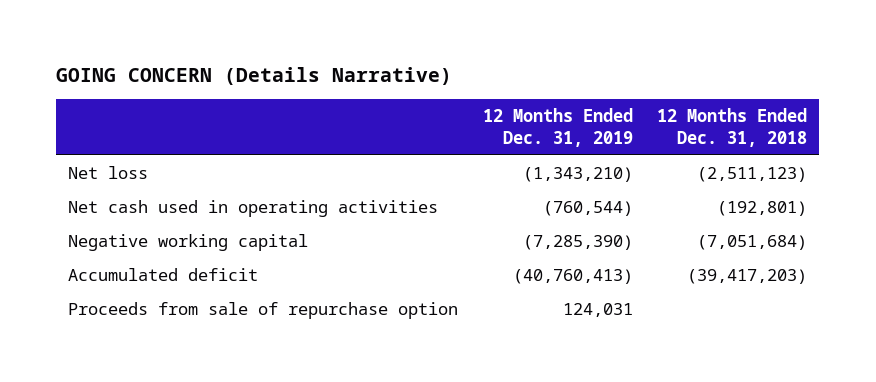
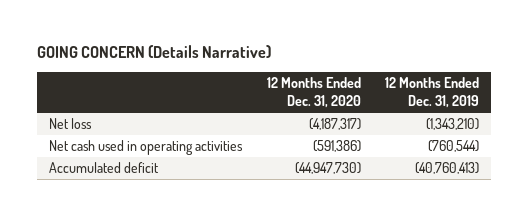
- | 12 Months Ended Dec. 31, 2019 | 12 Months Ended Dec. 31, 2018
+ | 12 Months Ended Dec. 31, 2020 | 12 Months Ended Dec. 31, 2019
- Negative working capital | (7,285,390) | (7,051,684)
- Proceeds from sale of repurchase option | 124,031 |

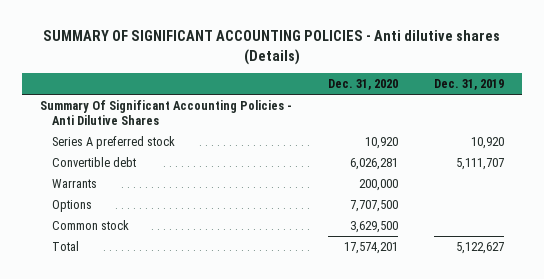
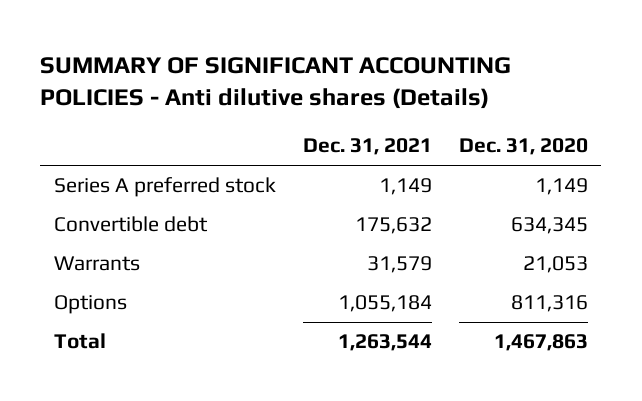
- | Dec. 31, 2020 | Dec. 31, 2019
+ | Dec. 31, 2021 | Dec. 31, 2020
- Summary Of Significant Accounting Policies - Anti Dilutive Shares
- Series A preferred stock | 10,920 | 10,920
- Convertible debt | 6,026,281 | 5,111,707
- Warrants | 200,000 |
- Options | 7,707,500 |
- Common stock | 3,629,500 |
- Total | 17,574,201 | 5,122,627
+ Series A preferred stock | 1,149 | 1,149
+ Convertible debt | 175,632 | 634,345
+ Warrants | 31,579 | 21,053
+ Options | 1,055,184 | 811,316
+ Total | 1,263,544 | 1,467,863

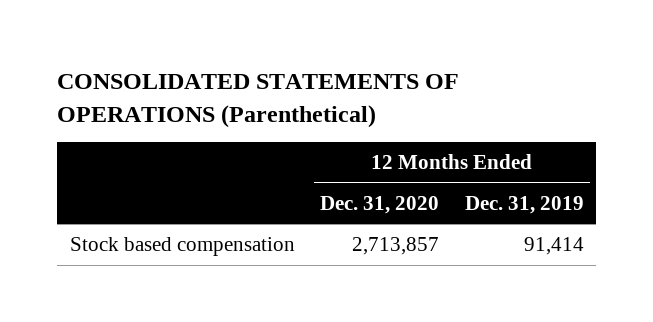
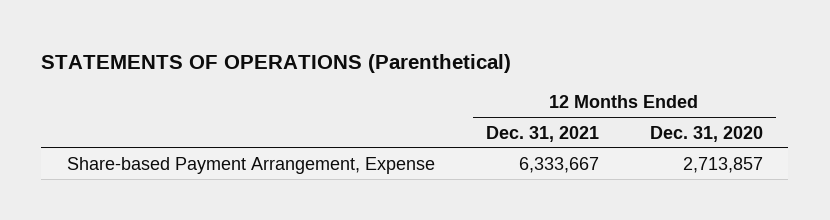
- CONSOLIDATED STATEMENTS OF OPERATIONS (Parenthetical)
+ STATEMENTS OF OPERATIONS (Parenthetical)
- | 12 Months Ended Dec. 31, 2020 | 12 Months Ended Dec. 31, 2019
+ | 12 Months Ended Dec. 31, 2021 | 12 Months Ended Dec. 31, 2020
- Stock based compensation | 2,713,857 | 91,414
+ Share-based Payment Arrangement, Expense | 6,333,667 | 2,713,857

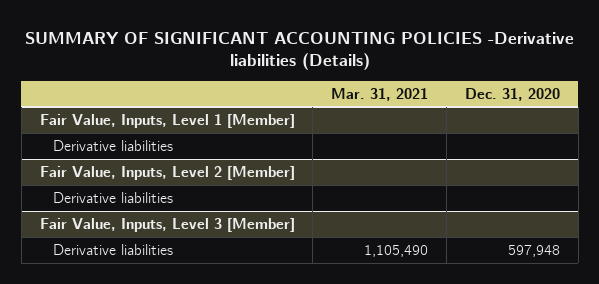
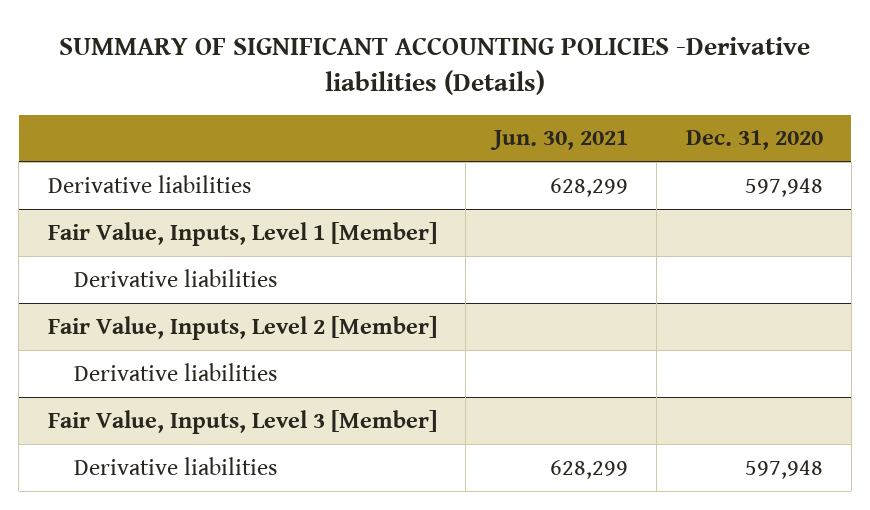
- | Mar. 31, 2021 | Dec. 31, 2020
+ | Jun. 30, 2021 | Dec. 31, 2020
+ Derivative liabilities | 628,299 | 597,948

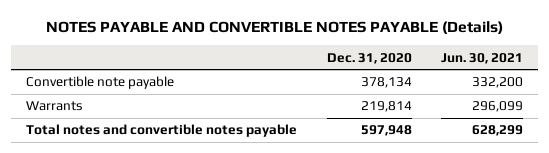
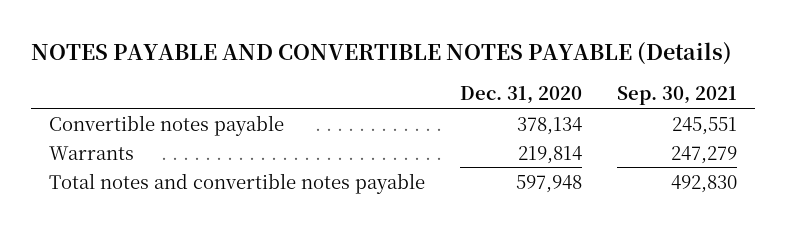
- | Dec. 31, 2020 | Jun. 30, 2021
+ | Dec. 31, 2020 | Sep. 30, 2021
- Convertible note payable | 378,134 | 332,200
+ Convertible notes payable | 378,134 | 245,551

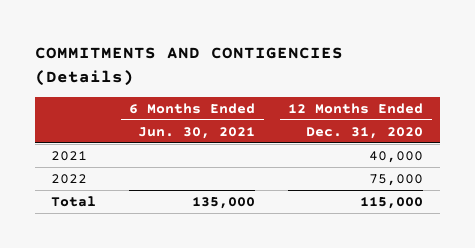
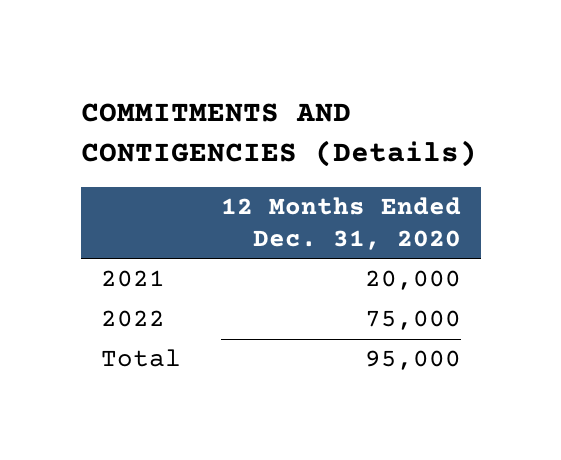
- | 6 Months Ended Jun. 30, 2021 | 12 Months Ended Dec. 31, 2020
+ | 12 Months Ended Dec. 31, 2020
- 2021 | | 40,000
+ 2021 | 20,000
- Total | 135,000 | 115,000
+ Total | 95,000

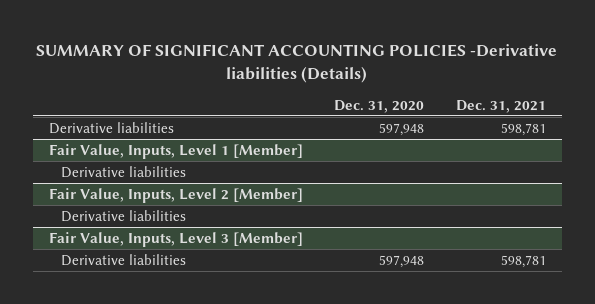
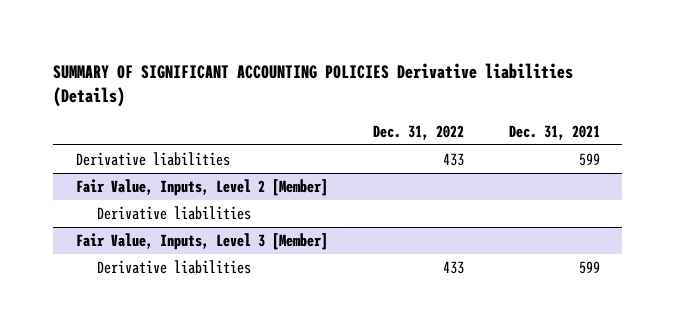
- SUMMARY OF SIGNIFICANT ACCOUNTING POLICIES -Derivative liabilities (Details)
+ SUMMARY OF SIGNIFICANT ACCOUNTING POLICIES Derivative liabilities (Details)
- | Dec. 31, 2020 | Dec. 31, 2021
+ | Dec. 31, 2022 | Dec. 31, 2021
- Derivative liabilities | 597,948 | 598,781
- Fair Value, Inputs, Level 1 [Member]
- Derivative liabilities
+ Derivative liabilities | 433 | 599
@ Fair Value, Inputs, Level 3 [Member]
- Derivative liabilities | 597,948 | 598,781
+ Derivative liabilities | 433 | 599

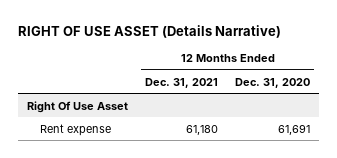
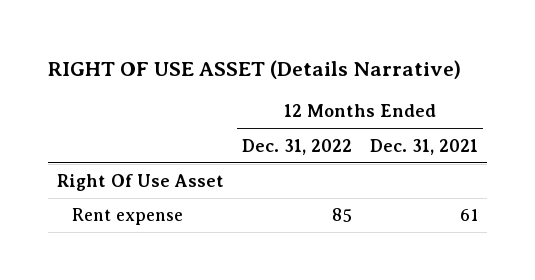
- | 12 Months Ended Dec. 31, 2021 | 12 Months Ended Dec. 31, 2020
+ | 12 Months Ended Dec. 31, 2022 | 12 Months Ended Dec. 31, 2021
- Rent expense | 61,180 | 61,691
+ Rent expense | 85 | 61

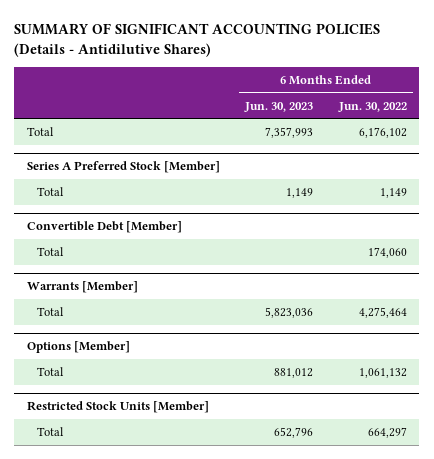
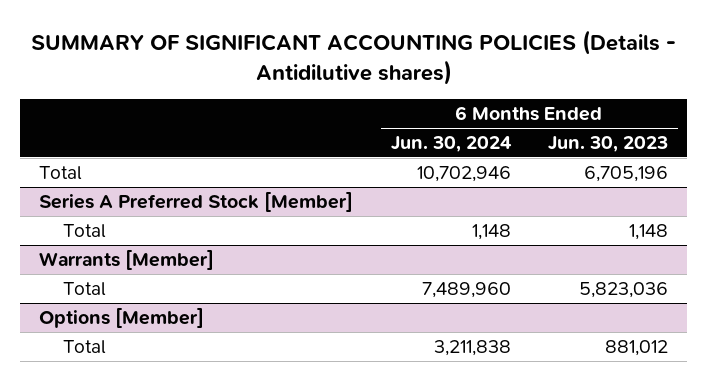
- SUMMARY OF SIGNIFICANT ACCOUNTING POLICIES (Details - Antidilutive Shares)
+ SUMMARY OF SIGNIFICANT ACCOUNTING POLICIES (Details - Antidilutive shares)
- | 6 Months Ended Jun. 30, 2023 | 6 Months Ended Jun. 30, 2022
+ | 6 Months Ended Jun. 30, 2024 | 6 Months Ended Jun. 30, 2023
- Total | 7,357,993 | 6,176,102
+ Total | 10,702,946 | 6,705,196
@ Series A Preferred Stock [Member]
- Total | 1,149 | 1,149
- Convertible Debt [Member]
- Total | | 174,060
@ Series A Preferred Stock [Member]
+ Total | 1,148 | 1,148
- Restricted Stock Units [Member]
- Total | 652,796 | 664,297

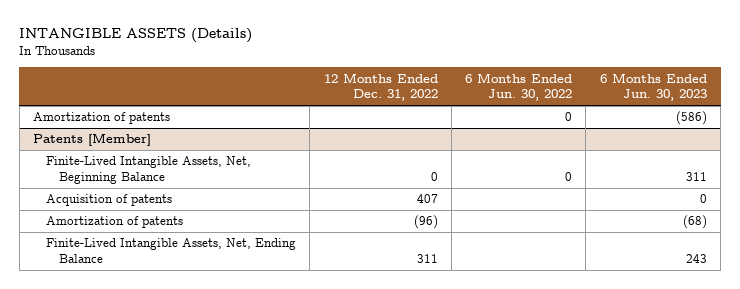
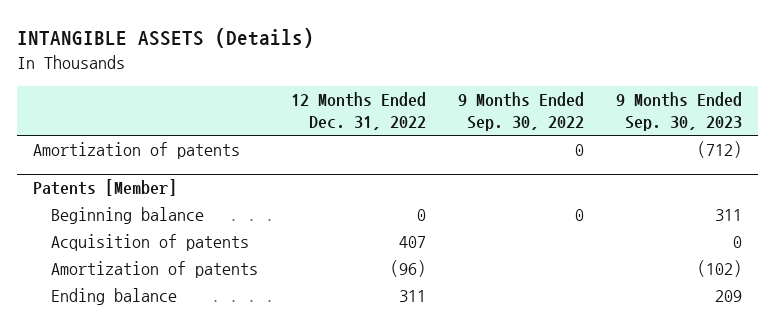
- | 12 Months Ended Dec. 31, 2022 | 6 Months Ended Jun. 30, 2022 | 6 Months Ended Jun. 30, 2023
+ | 12 Months Ended Dec. 31, 2022 | 9 Months Ended Sep. 30, 2022 | 9 Months Ended Sep. 30, 2023
@ Patents [Member]
- Finite-Lived Intangible Assets, Net, Beginning Balance | 0 | 0 | 311
+ Beginning balance | 0 | 0 | 311
- Finite-Lived Intangible Assets, Net, Ending Balance | 311 | | 243
+ Ending balance | 311 | | 209

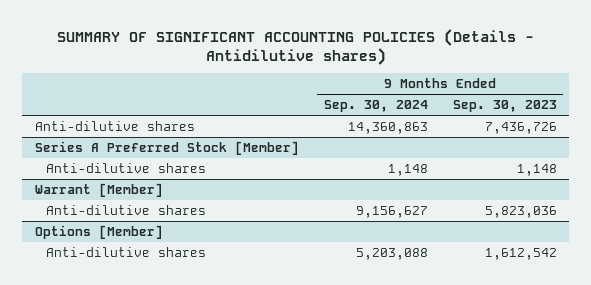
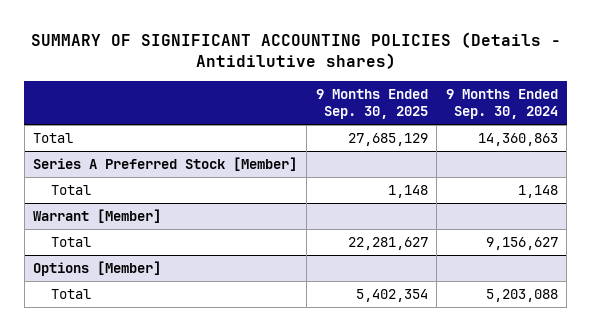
- | 9 Months Ended Sep. 30, 2024 | 9 Months Ended Sep. 30, 2023
+ | 9 Months Ended Sep. 30, 2025 | 9 Months Ended Sep. 30, 2024
- Anti-dilutive shares | 14,360,863 | 7,436,726
+ Total | 27,685,129 | 14,360,863
@ Series A Preferred Stock [Member]
- Anti-dilutive shares | 1,148 | 1,148
+ Total | 1,148 | 1,148
@ Warrant [Member]
- Anti-dilutive shares | 9,156,627 | 5,823,036
+ Total | 22,281,627 | 9,156,627
@ Options [Member]
- Anti-dilutive shares | 5,203,088 | 1,612,542
+ Total | 5,402,354 | 5,203,088

